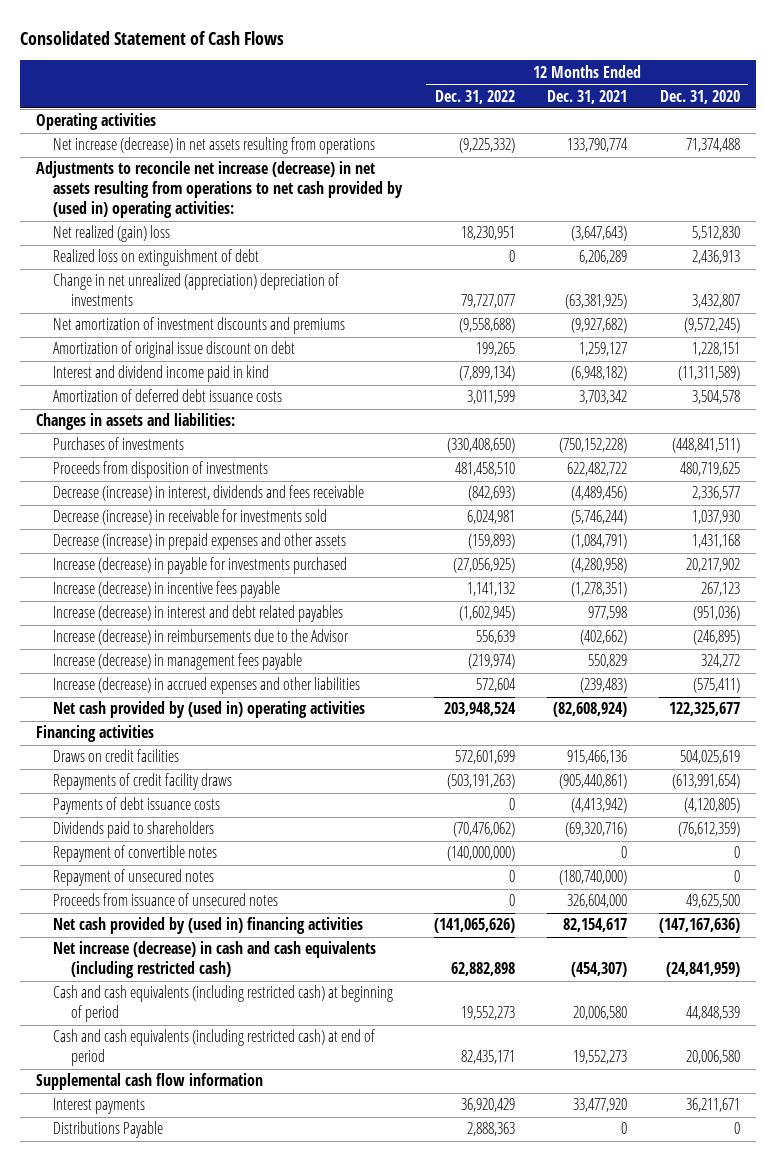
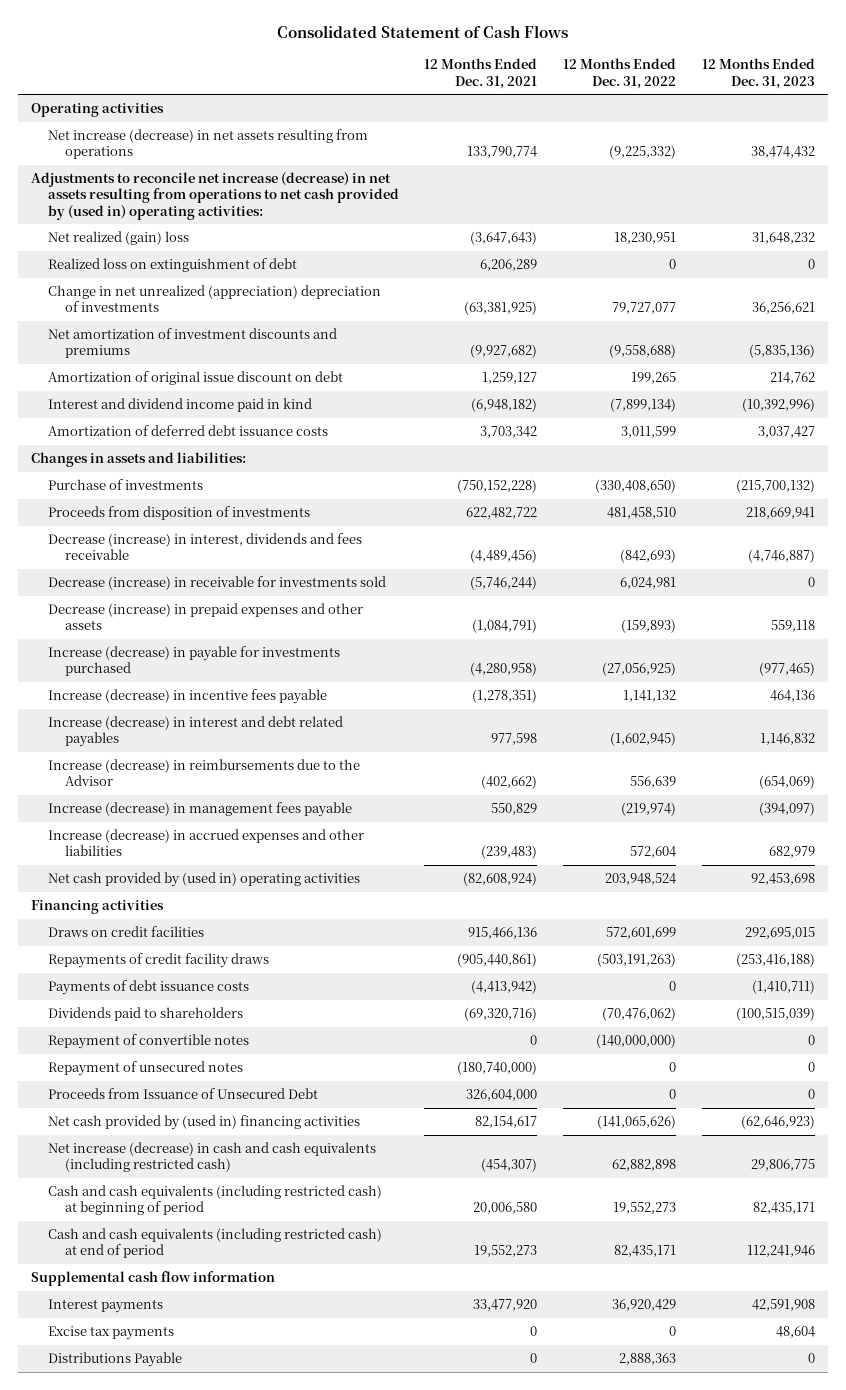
- | 12 Months Ended Dec. 31, 2022 | 12 Months Ended Dec. 31, 2021 | 12 Months Ended Dec. 31, 2020
+ | 12 Months Ended Dec. 31, 2021 | 12 Months Ended Dec. 31, 2022 | 12 Months Ended Dec. 31, 2023
- Purchases of investments | (330,408,650) | (750,152,228) | (448,841,511)
+ Purchase of investments | (750,152,228) | (330,408,650) | (215,700,132)
- Proceeds from issuance of unsecured notes | 0 | 326,604,000 | 49,625,500
+ Proceeds from Issuance of Unsecured Debt | 326,604,000 | 0 | 0
+ Excise tax payments | 0 | 0 | 48,604

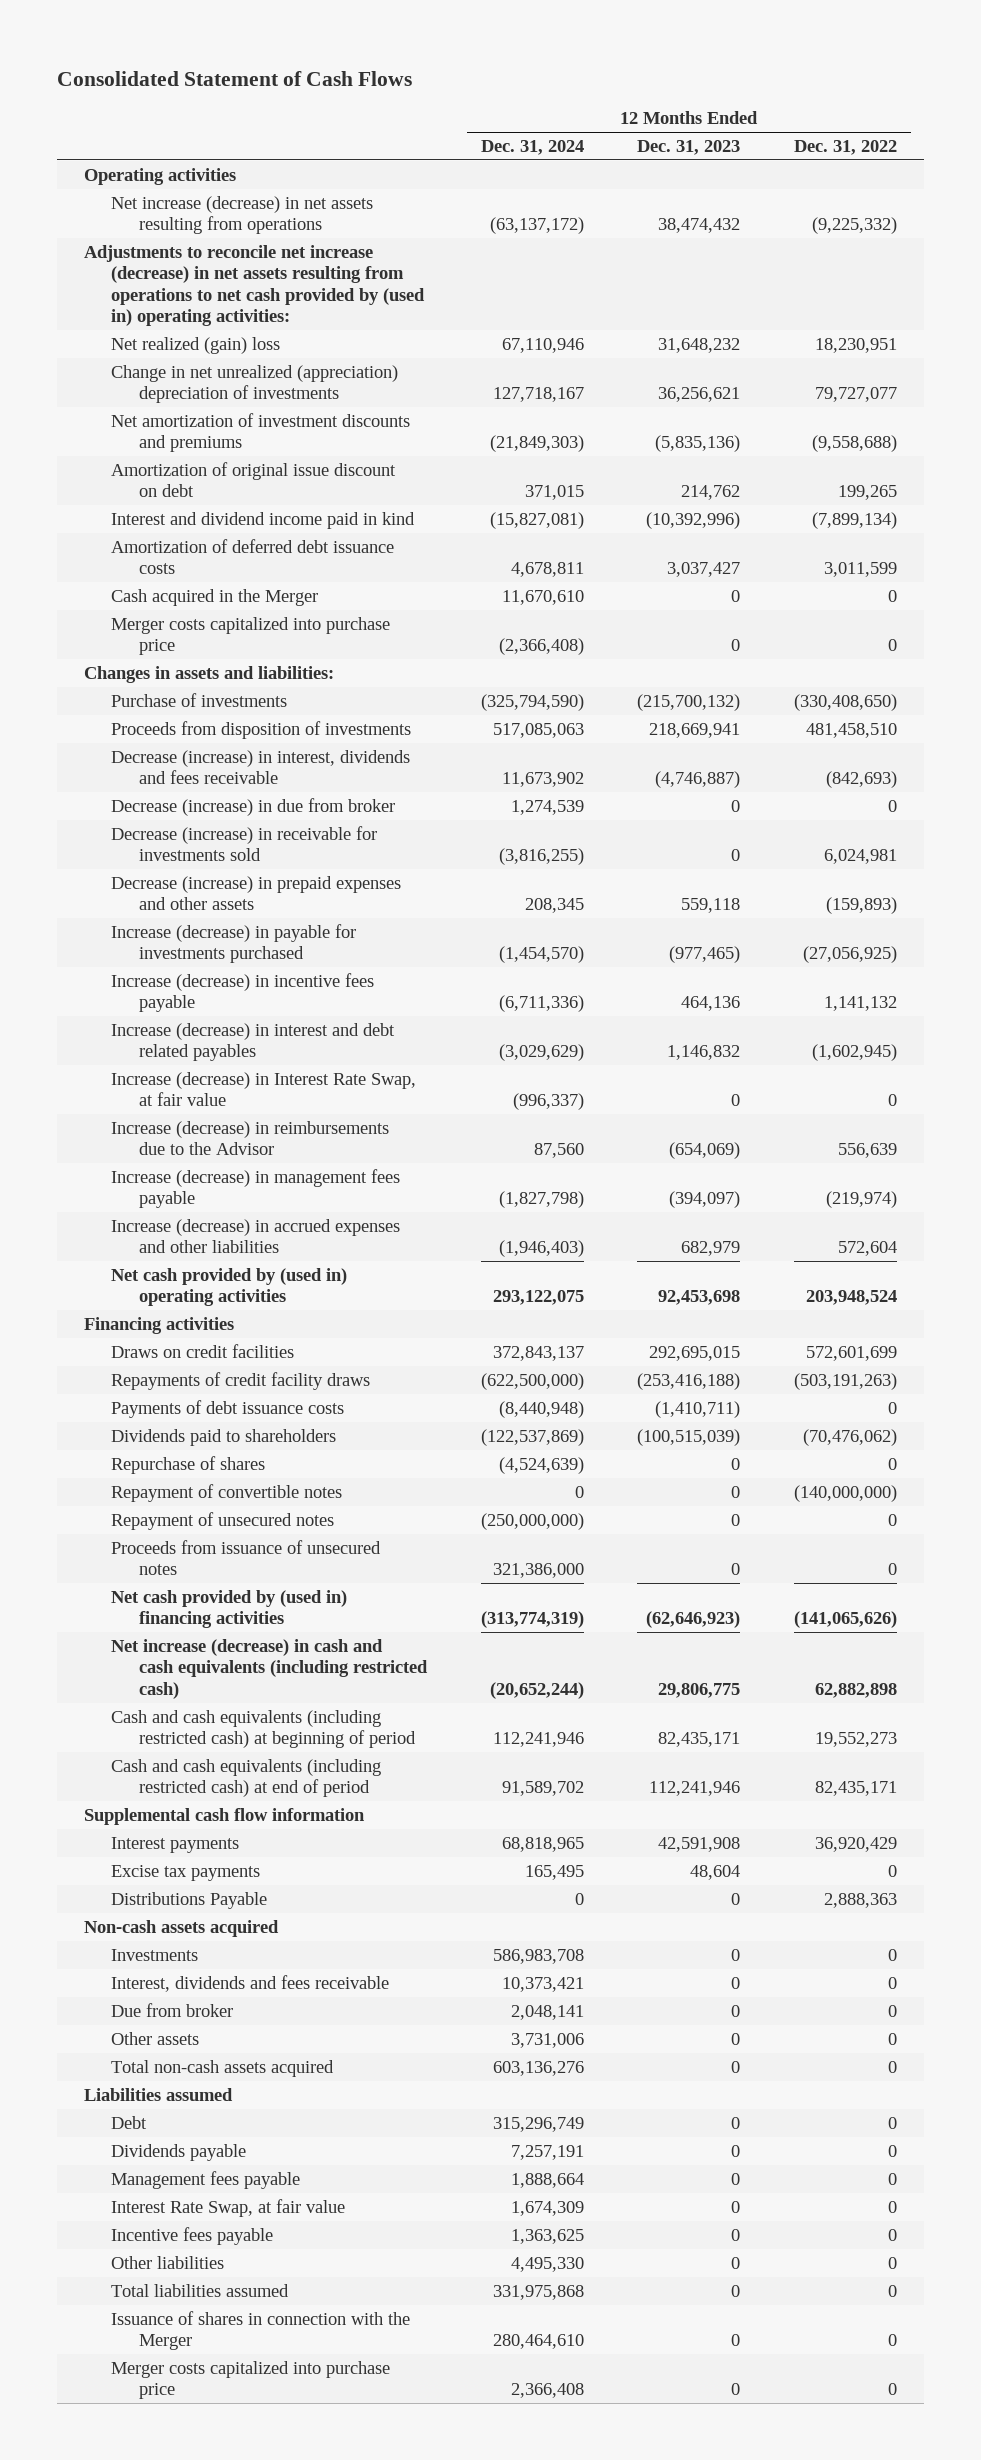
- | 12 Months Ended Dec. 31, 2021 | 12 Months Ended Dec. 31, 2022 | 12 Months Ended Dec. 31, 2023
+ | 12 Months Ended Dec. 31, 2024 | 12 Months Ended Dec. 31, 2023 | 12 Months Ended Dec. 31, 2022
- Realized loss on extinguishment of debt | 6,206,289 | 0 | 0
+ Cash acquired in the Merger | 11,670,610 | 0 | 0
+ Merger costs capitalized into purchase price | (2,366,408) | 0 | 0
+ Decrease (increase) in due from broker | 1,274,539 | 0 | 0
+ Increase (decrease) in Interest Rate Swap, at fair value | (996,337) | 0 | 0
+ Repurchase of shares | (4,524,639) | 0 | 0
- Proceeds from Issuance of Unsecured Debt | 326,604,000 | 0 | 0
+ Proceeds from issuance of unsecured notes | 321,386,000 | 0 | 0
+ Non-cash assets acquired
+ Investments | 586,983,708 | 0 | 0
+ Interest, dividends and fees receivable | 10,373,421 | 0 | 0
+ Due from broker | 2,048,141 | 0 | 0
+ Other assets | 3,731,006 | 0 | 0
+ Total non-cash assets acquired | 603,136,276 | 0 | 0
+ Liabilities assumed
+ Debt | 315,296,749 | 0 | 0
+ Dividends payable | 7,257,191 | 0 | 0
+ Management fees payable | 1,888,664 | 0 | 0
+ Interest Rate Swap, at fair value | 1,674,309 | 0 | 0
+ Incentive fees payable | 1,363,625 | 0 | 0
+ Other liabilities | 4,495,330 | 0 | 0
+ Total liabilities assumed | 331,975,868 | 0 | 0
+ Issuance of shares in connection with the Merger | 280,464,610 | 0 | 0
+ Merger costs capitalized into purchase price | 2,366,408 | 0 | 0

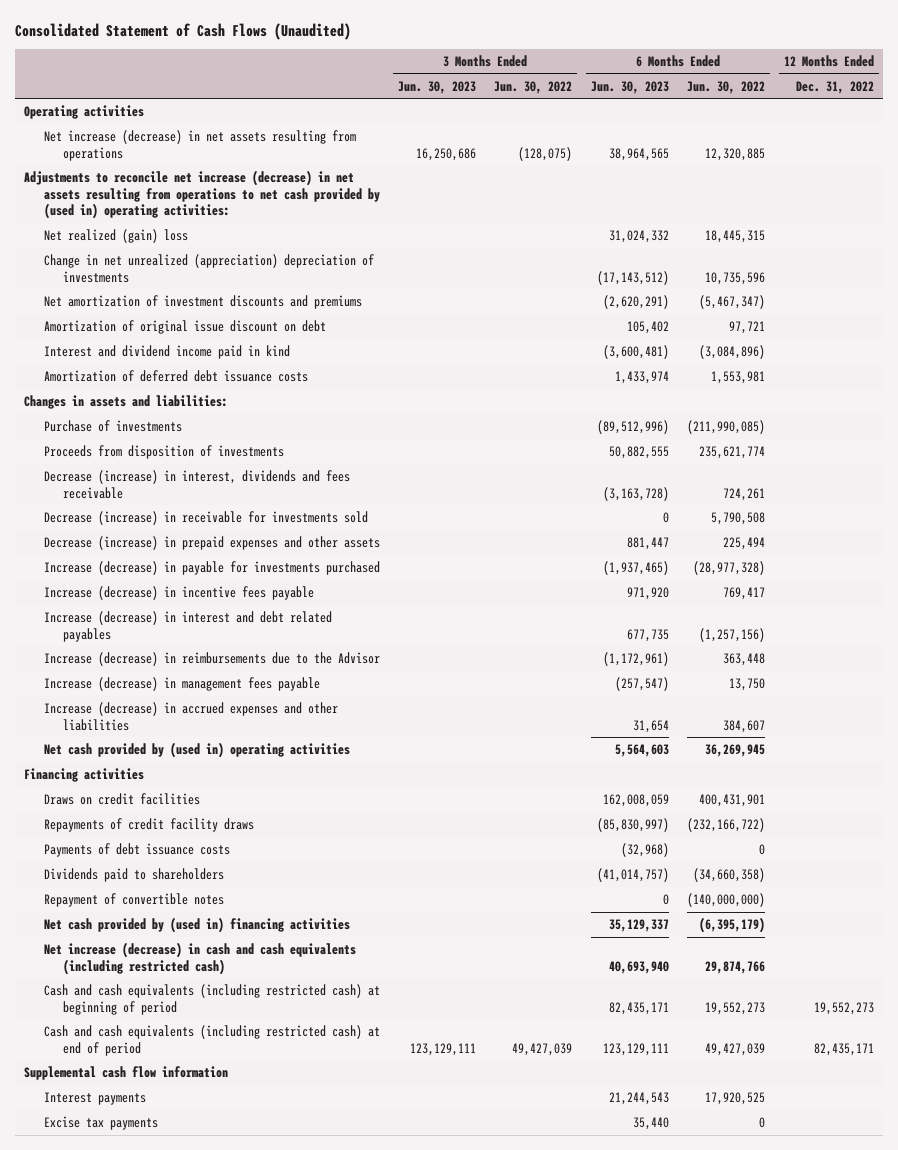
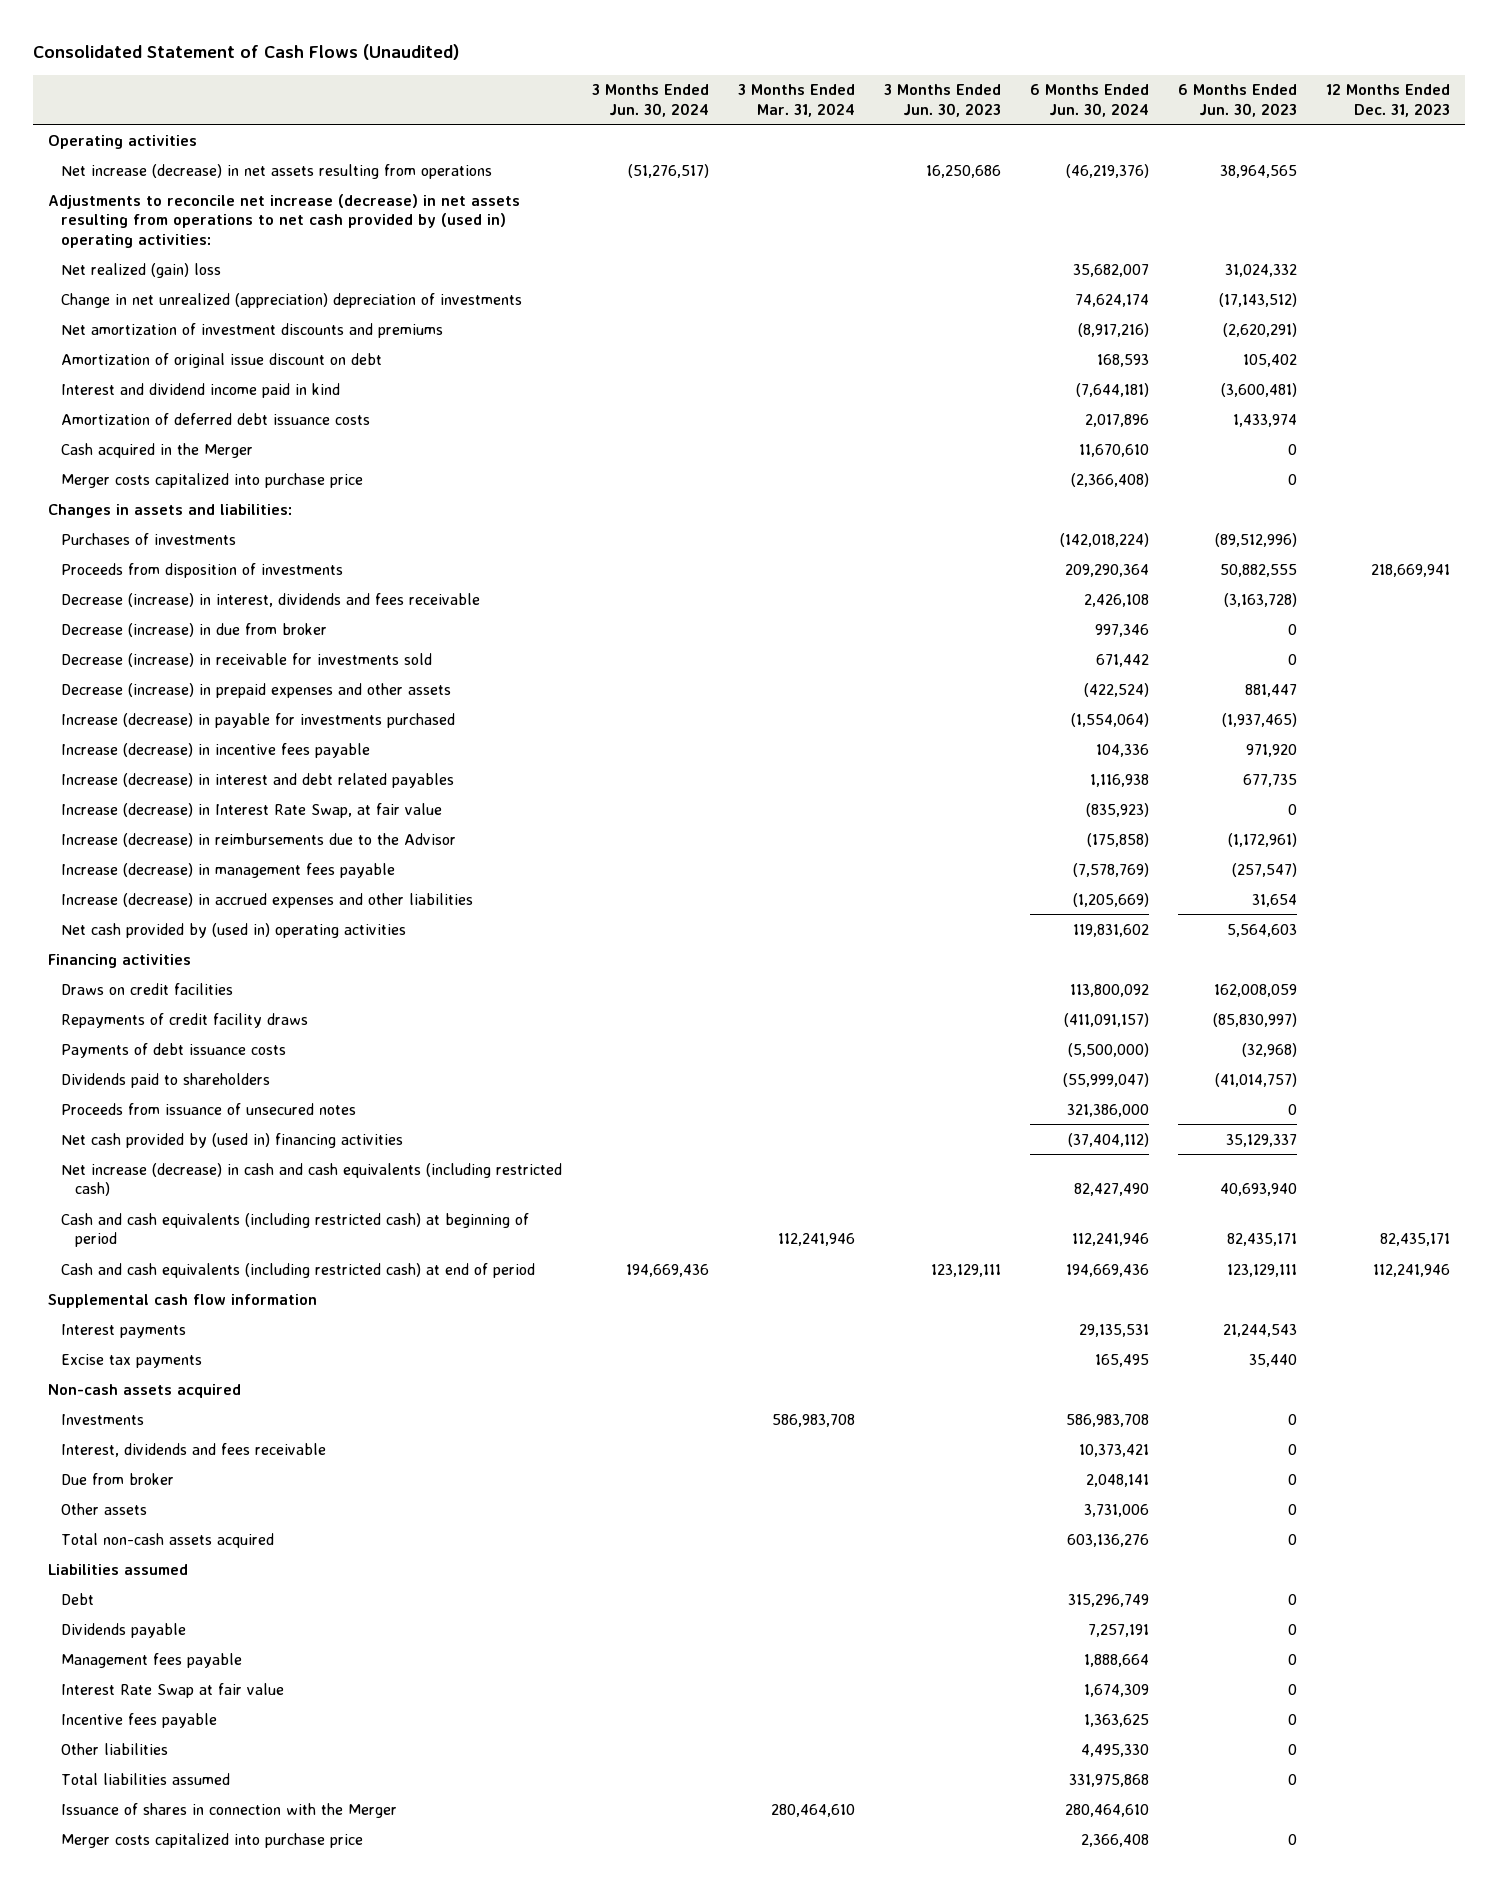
- | 3 Months Ended Jun. 30, 2023 | 3 Months Ended Jun. 30, 2022 | 6 Months Ended Jun. 30, 2023 | 6 Months Ended Jun. 30, 2022 | 12 Months Ended Dec. 31, 2022
+ | 3 Months Ended Jun. 30, 2024 | 3 Months Ended Mar. 31, 2024 | 3 Months Ended Jun. 30, 2023 | 6 Months Ended Jun. 30, 2024 | 6 Months Ended Jun. 30, 2023 | 12 Months Ended Dec. 31, 2023
+ Cash acquired in the Merger | | | | 11,670,610 | 0 |
+ Merger costs capitalized into purchase price | | | | (2,366,408) | 0 |
- Purchase of investments | | | (89,512,996) | (211,990,085) |
+ Purchases of investments | | | | (142,018,224) | (89,512,996) |
+ Decrease (increase) in due from broker | | | | 997,346 | 0 |
+ Increase (decrease) in Interest Rate Swap, at fair value | | | | (835,923) | 0 |
- Repayment of convertible notes | | | 0 | (140,000,000) |
+ Proceeds from issuance of unsecured notes | | | | 321,386,000 | 0 |
+ Non-cash assets acquired
+ Investments | | 586,983,708 | | 586,983,708 | 0 |
+ Interest, dividends and fees receivable | | | | 10,373,421 | 0 |
+ Due from broker | | | | 2,048,141 | 0 |
+ Other assets | | | | 3,731,006 | 0 |
+ Total non-cash assets acquired | | | | 603,136,276 | 0 |
+ Liabilities assumed
+ Debt | | | | 315,296,749 | 0 |
+ Dividends payable | | | | 7,257,191 | 0 |
+ Management fees payable | | | | 1,888,664 | 0 |
+ Interest Rate Swap at fair value | | | | 1,674,309 | 0 |
+ Incentive fees payable | | | | 1,363,625 | 0 |
+ Other liabilities | | | | 4,495,330 | 0 |
+ Total liabilities assumed | | | | 331,975,868 | 0 |
+ Issuance of shares in connection with the Merger | | 280,464,610 | | 280,464,610 | |
+ Merger costs capitalized into purchase price | | | | 2,366,408 | 0 |

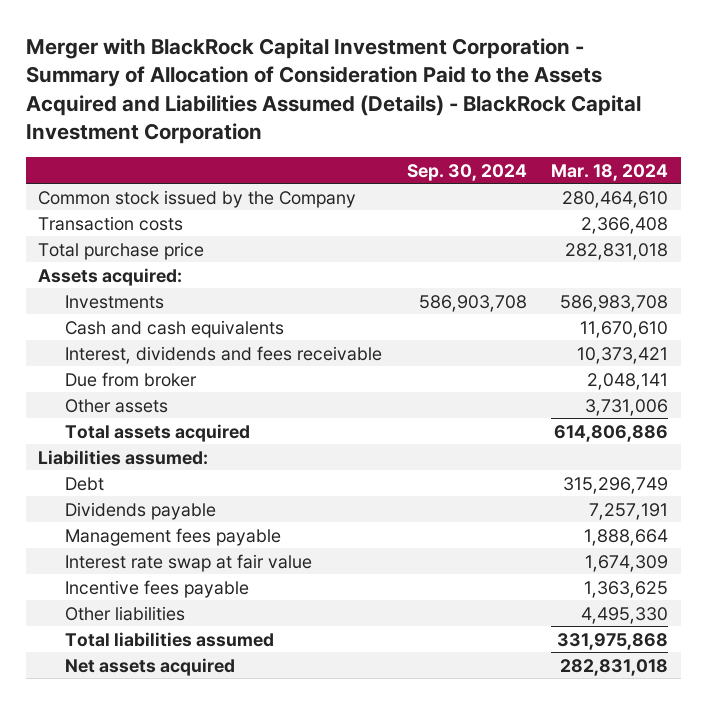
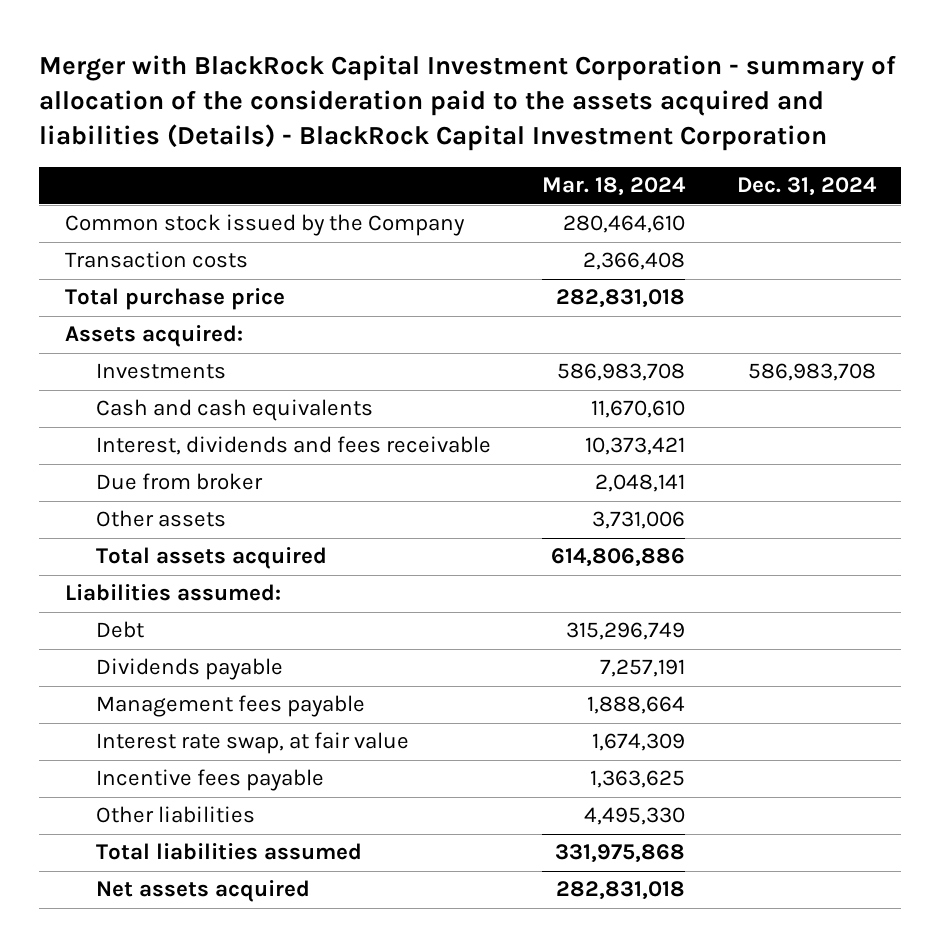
- Merger with BlackRock Capital Investment Corporation - Summary of Allocation of Consideration Paid to the Assets Acquired and Liabilities Assumed (Details) - BlackRock Capital Investment Corporation
+ Merger with BlackRock Capital Investment Corporation - summary of allocation of the consideration paid to the assets acquired and liabilities (Details) - BlackRock Capital Investment Corporation
- | Sep. 30, 2024 | Mar. 18, 2024
+ | Mar. 18, 2024 | Dec. 31, 2024
- Interest rate swap at fair value | | 1,674,309
+ Interest rate swap, at fair value | 1,674,309 |

